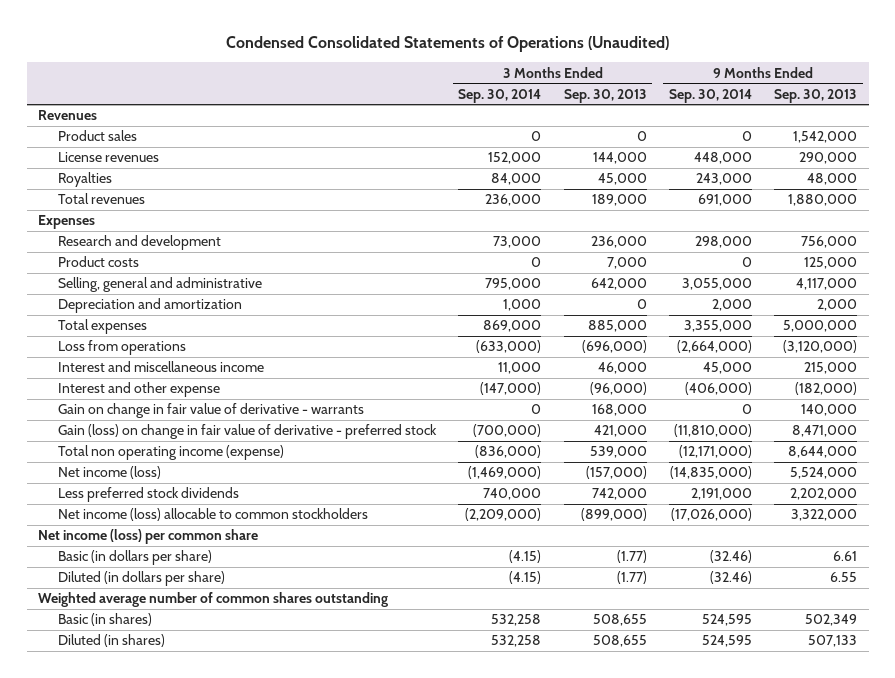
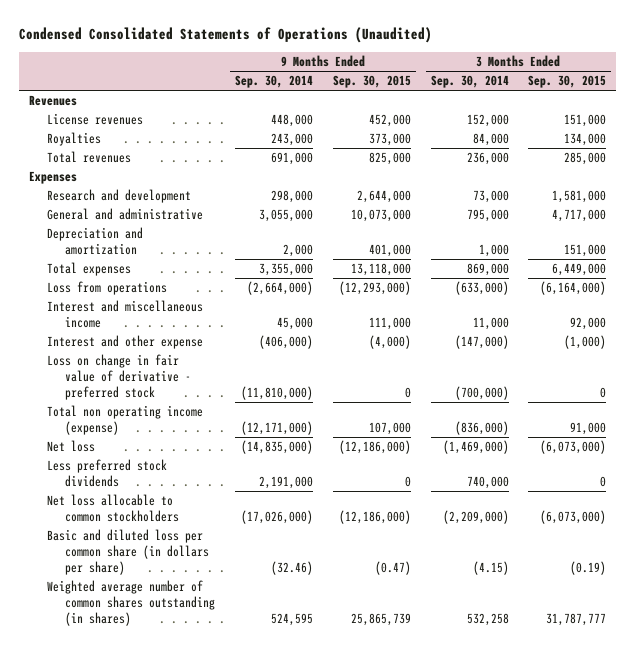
- | 3 Months Ended Sep. 30, 2014 | 3 Months Ended Sep. 30, 2013 | 9 Months Ended Sep. 30, 2014 | 9 Months Ended Sep. 30, 2013
+ | 9 Months Ended Sep. 30, 2014 | 9 Months Ended Sep. 30, 2015 | 3 Months Ended Sep. 30, 2014 | 3 Months Ended Sep. 30, 2015
- Product sales | 0 | 0 | 0 | 1,542,000
- Product costs | 0 | 7,000 | 0 | 125,000
- Selling, general and administrative | 795,000 | 642,000 | 3,055,000 | 4,117,000
+ General and administrative | 3,055,000 | 10,073,000 | 795,000 | 4,717,000
- Gain on change in fair value of derivative - warrants | 0 | 168,000 | 0 | 140,000
- Gain (loss) on change in fair value of derivative - preferred stock | (700,000) | 421,000 | (11,810,000) | 8,471,000
+ Loss on change in fair value of derivative - preferred stock | (11,810,000) | 0 | (700,000) | 0
- Net income (loss) | (1,469,000) | (157,000) | (14,835,000) | 5,524,000
+ Net loss | (14,835,000) | (12,186,000) | (1,469,000) | (6,073,000)
- Net income (loss) allocable to common stockholders | (2,209,000) | (899,000) | (17,026,000) | 3,322,000
- Net income (loss) per common share
- Basic (in dollars per share) | (4.15) | (1.77) | (32.46) | 6.61
- Diluted (in dollars per share) | (4.15) | (1.77) | (32.46) | 6.55
- Weighted average number of common shares outstanding
- Basic (in shares) | 532,258 | 508,655 | 524,595 | 502,349
- Diluted (in shares) | 532,258 | 508,655 | 524,595 | 507,133
+ Net loss allocable to common stockholders | (17,026,000) | (12,186,000) | (2,209,000) | (6,073,000)
+ Basic and diluted loss per common share (in dollars per share) | (32.46) | (0.47) | (4.15) | (0.19)
+ Weighted average number of common shares outstanding (in shares) | 524,595 | 25,865,739 | 532,258 | 31,787,777

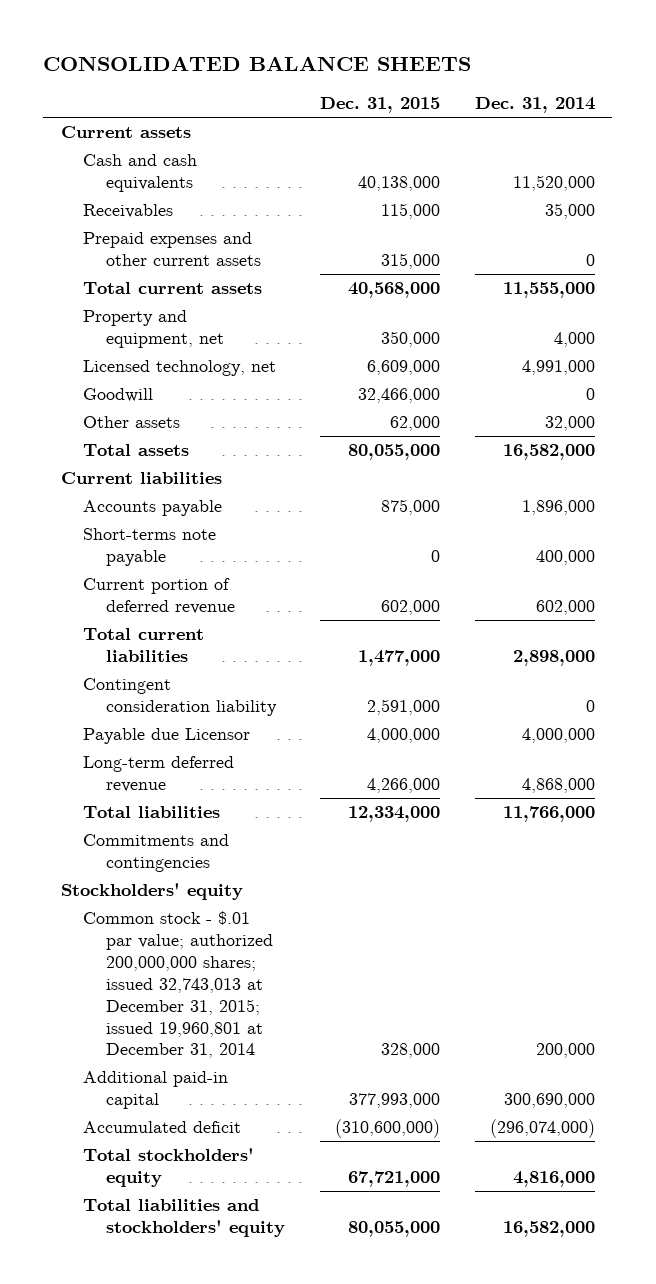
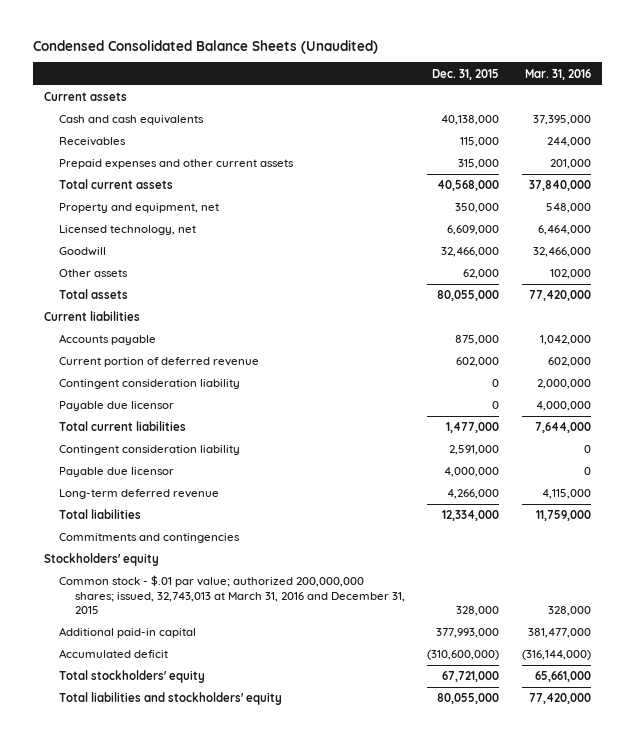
- CONSOLIDATED BALANCE SHEETS
+ Condensed Consolidated Balance Sheets (Unaudited)
- | Dec. 31, 2015 | Dec. 31, 2014
+ | Dec. 31, 2015 | Mar. 31, 2016
- Short-terms note payable | 0 | 400,000
+ Contingent consideration liability | 0 | 2,000,000
+ Payable due licensor | 0 | 4,000,000
- Payable due Licensor | 4,000,000 | 4,000,000
+ Payable due licensor | 4,000,000 | 0
- Common stock - $.01 par value; authorized 200,000,000 shares; issued 32,743,013 at December 31, 2015; issued 19,960,801 at December 31, 2014 | 328,000 | 200,000
+ Common stock - $.01 par value; authorized 200,000,000 shares; issued, 32,743,013 at March 31, 2016 and December 31, 2015 | 328,000 | 328,000

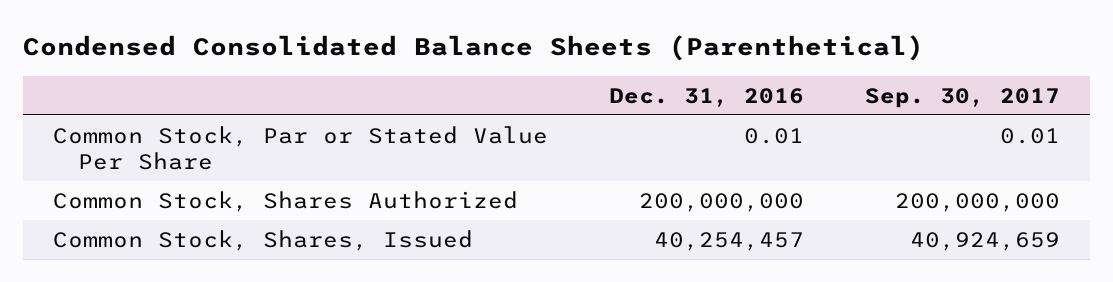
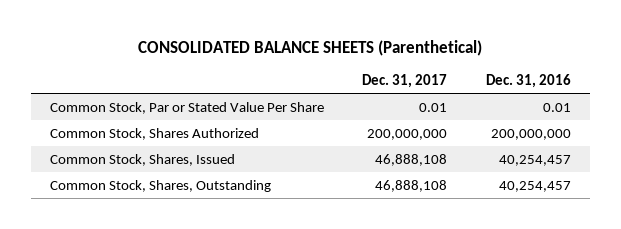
- Condensed Consolidated Balance Sheets (Parenthetical)
+ CONSOLIDATED BALANCE SHEETS (Parenthetical)
- | Dec. 31, 2016 | Sep. 30, 2017
+ | Dec. 31, 2017 | Dec. 31, 2016
+ Common Stock, Shares, Outstanding | 46,888,108 | 40,254,457

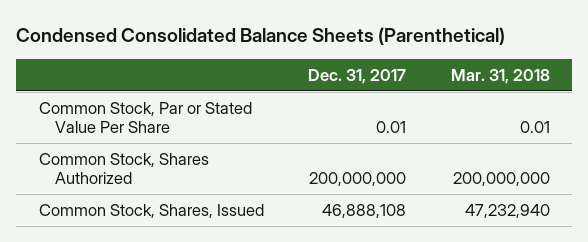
- CONSOLIDATED BALANCE SHEETS (Parenthetical)
+ Condensed Consolidated Balance Sheets (Parenthetical)
- | Dec. 31, 2017 | Dec. 31, 2016
+ | Dec. 31, 2017 | Mar. 31, 2018
- Common Stock, Shares, Outstanding | 46,888,108 | 40,254,457

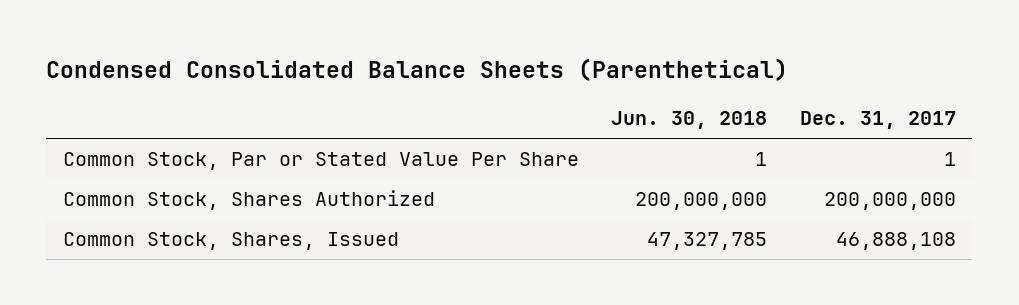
- | Dec. 31, 2017 | Mar. 31, 2018
+ | Jun. 30, 2018 | Dec. 31, 2017
- Common Stock, Par or Stated Value Per Share | 0.01 | 0.01
+ Common Stock, Par or Stated Value Per Share | 1 | 1

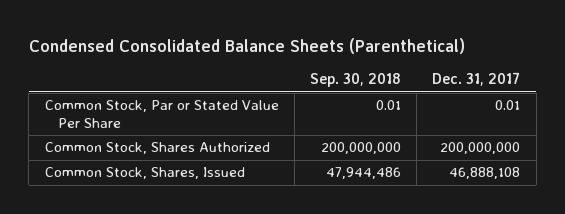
- | Jun. 30, 2018 | Dec. 31, 2017
+ | Sep. 30, 2018 | Dec. 31, 2017
- Common Stock, Par or Stated Value Per Share | 1 | 1
+ Common Stock, Par or Stated Value Per Share | 0.01 | 0.01

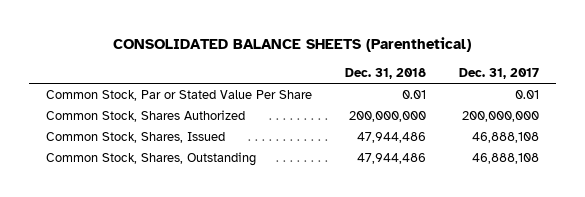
- Condensed Consolidated Balance Sheets (Parenthetical)
+ CONSOLIDATED BALANCE SHEETS (Parenthetical)
- | Sep. 30, 2018 | Dec. 31, 2017
+ | Dec. 31, 2018 | Dec. 31, 2017
+ Common Stock, Shares, Outstanding | 47,944,486 | 46,888,108

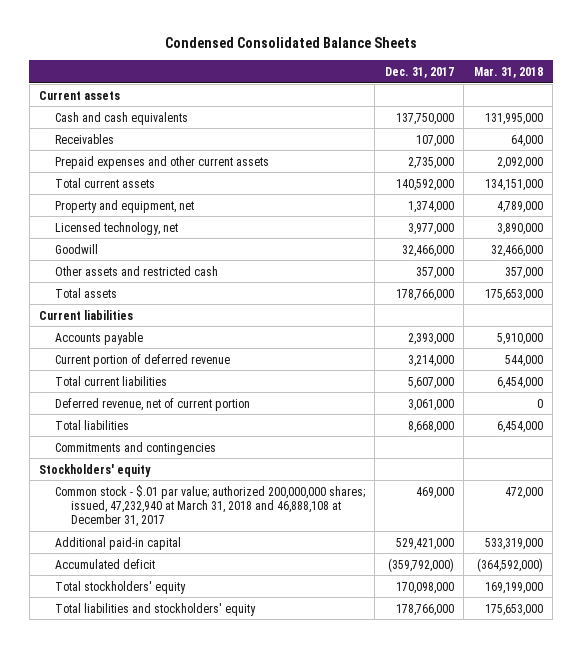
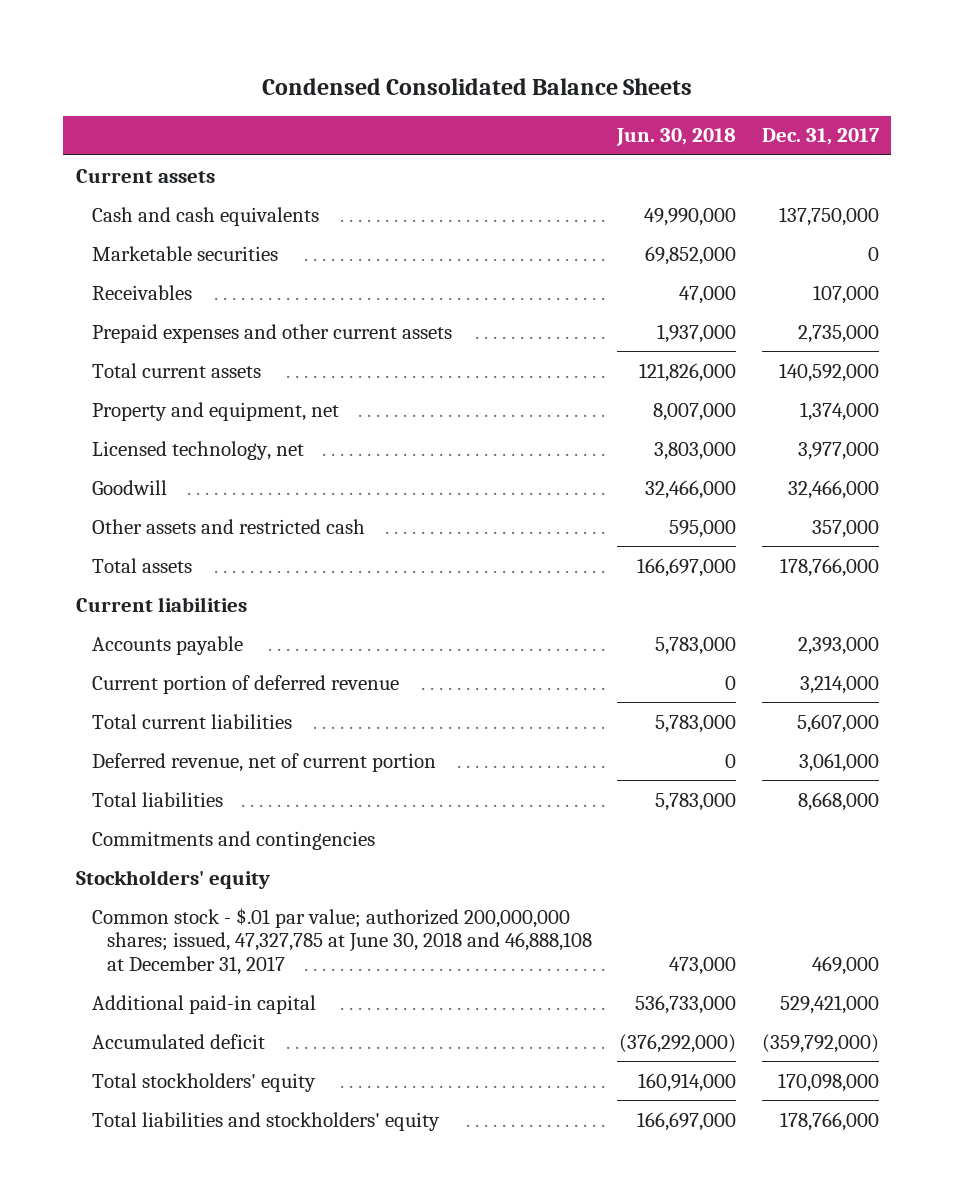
- | Dec. 31, 2017 | Mar. 31, 2018
+ | Jun. 30, 2018 | Dec. 31, 2017
+ Marketable securities | 69,852,000 | 0
- Common stock - $.01 par value; authorized 200,000,000 shares; issued, 47,232,940 at March 31, 2018 and 46,888,108 at December 31, 2017 | 469,000 | 472,000
+ Common stock - $.01 par value; authorized 200,000,000 shares; issued, 47,327,785 at June 30, 2018 and 46,888,108 at December 31, 2017 | 473,000 | 469,000

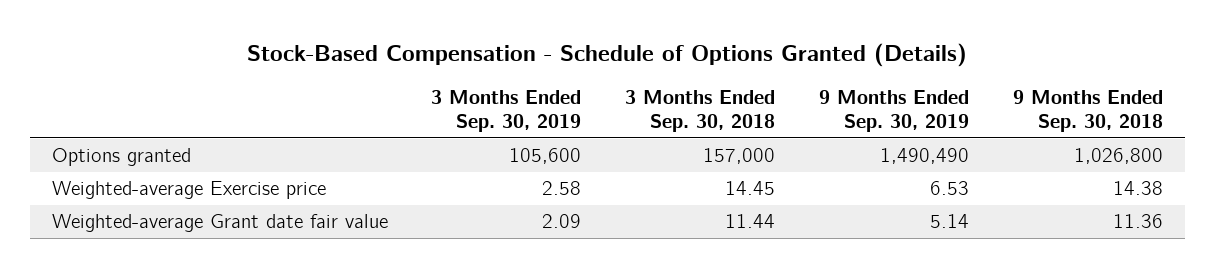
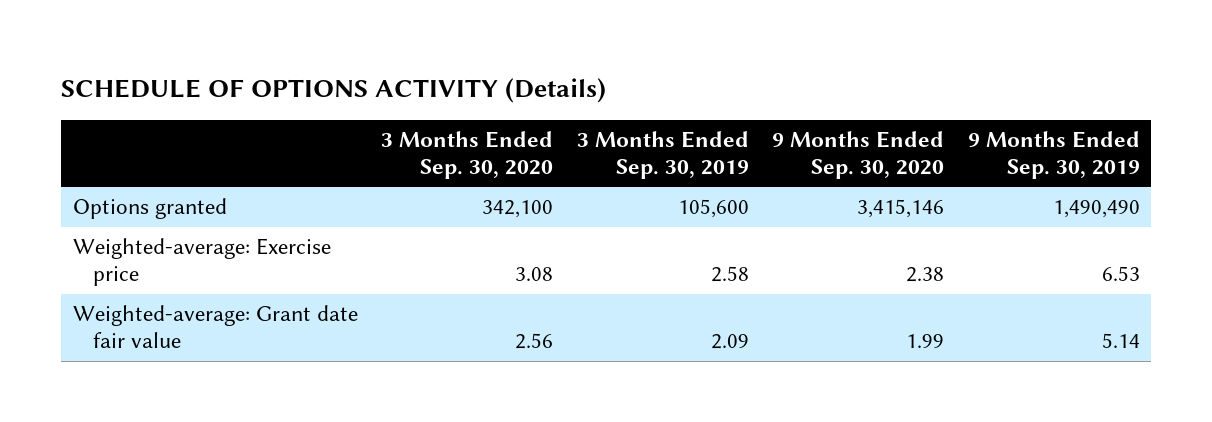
- Stock-Based Compensation - Schedule of Options Granted (Details)
+ SCHEDULE OF OPTIONS ACTIVITY (Details)
- | 3 Months Ended Sep. 30, 2019 | 3 Months Ended Sep. 30, 2018 | 9 Months Ended Sep. 30, 2019 | 9 Months Ended Sep. 30, 2018
+ | 3 Months Ended Sep. 30, 2020 | 3 Months Ended Sep. 30, 2019 | 9 Months Ended Sep. 30, 2020 | 9 Months Ended Sep. 30, 2019
- Weighted-average Exercise price | 2.58 | 14.45 | 6.53 | 14.38
- Weighted-average Grant date fair value | 2.09 | 11.44 | 5.14 | 11.36
+ Weighted-average: Exercise price | 3.08 | 2.58 | 2.38 | 6.53
+ Weighted-average: Grant date fair value | 2.56 | 2.09 | 1.99 | 5.14

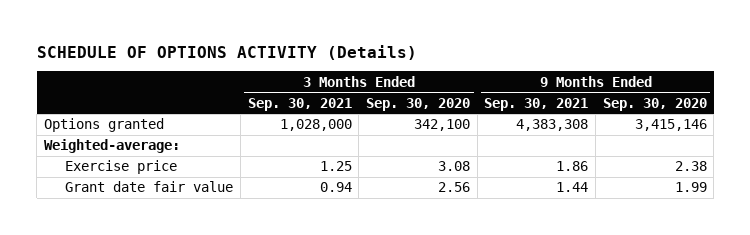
- | 3 Months Ended Sep. 30, 2020 | 3 Months Ended Sep. 30, 2019 | 9 Months Ended Sep. 30, 2020 | 9 Months Ended Sep. 30, 2019
+ | 3 Months Ended Sep. 30, 2021 | 3 Months Ended Sep. 30, 2020 | 9 Months Ended Sep. 30, 2021 | 9 Months Ended Sep. 30, 2020
- Weighted-average: Exercise price | 3.08 | 2.58 | 2.38 | 6.53
- Weighted-average: Grant date fair value | 2.56 | 2.09 | 1.99 | 5.14
+ Weighted-average:
+ Exercise price | 1.25 | 3.08 | 1.86 | 2.38
+ Grant date fair value | 0.94 | 2.56 | 1.44 | 1.99

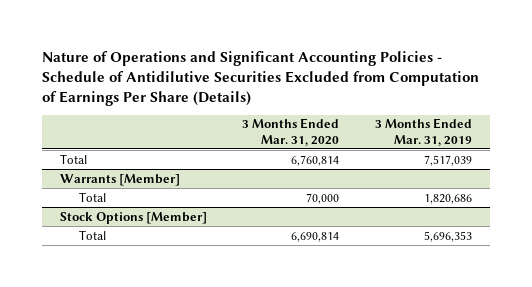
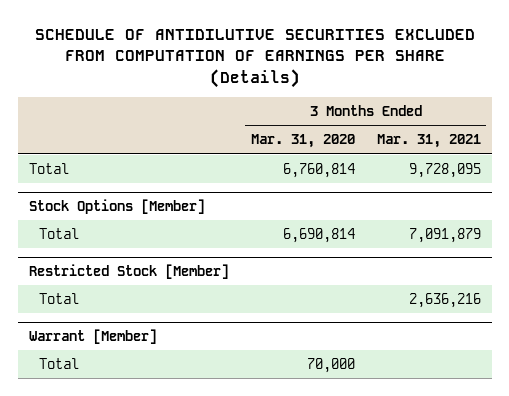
- Nature of Operations and Significant Accounting Policies - Schedule of Antidilutive Securities Excluded from Computation of Earnings Per Share (Details)
+ SCHEDULE OF ANTIDILUTIVE SECURITIES EXCLUDED FROM COMPUTATION OF EARNINGS PER SHARE (Details)
- | 3 Months Ended Mar. 31, 2020 | 3 Months Ended Mar. 31, 2019
+ | 3 Months Ended Mar. 31, 2020 | 3 Months Ended Mar. 31, 2021
- Warrants [Member]
- Total | 70,000 | 1,820,686
+ Restricted Stock [Member]
+ Total | | 2,636,216
+ Warrant [Member]
+ Total | 70,000 |

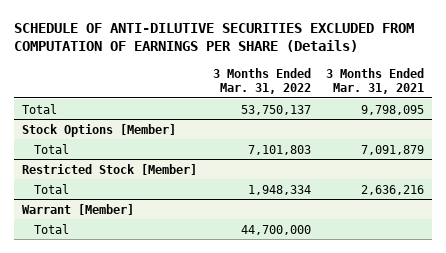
- SCHEDULE OF ANTIDILUTIVE SECURITIES EXCLUDED FROM COMPUTATION OF EARNINGS PER SHARE (Details)
+ SCHEDULE OF ANTI-DILUTIVE SECURITIES EXCLUDED FROM COMPUTATION OF EARNINGS PER SHARE (Details)
- | 3 Months Ended Mar. 31, 2020 | 3 Months Ended Mar. 31, 2021
+ | 3 Months Ended Mar. 31, 2022 | 3 Months Ended Mar. 31, 2021
- Total | 6,760,814 | 9,728,095
+ Total | 53,750,137 | 9,798,095

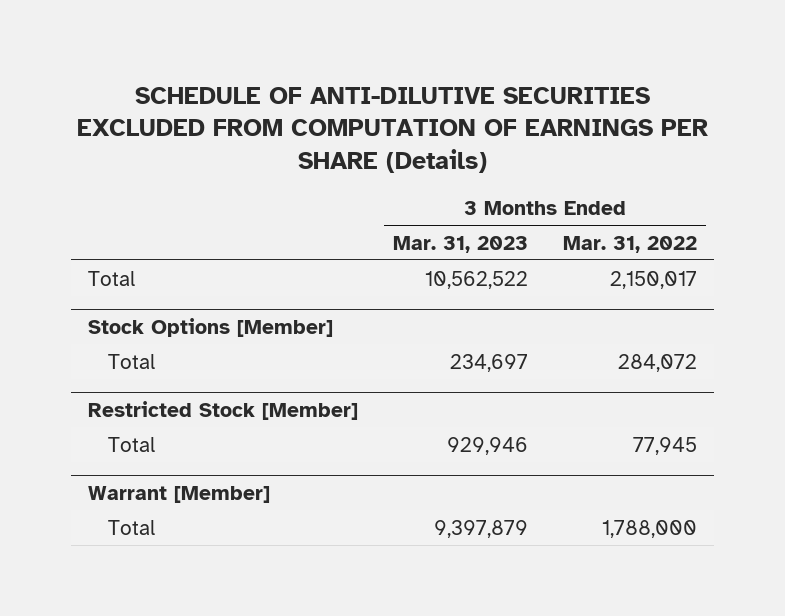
- | 3 Months Ended Mar. 31, 2022 | 3 Months Ended Mar. 31, 2021
+ | 3 Months Ended Mar. 31, 2023 | 3 Months Ended Mar. 31, 2022
- Total | 53,750,137 | 9,798,095
+ Total | 10,562,522 | 2,150,017
@ Stock Options [Member]
- Total | 7,101,803 | 7,091,879
+ Total | 234,697 | 284,072
@ Restricted Stock [Member]
- Total | 1,948,334 | 2,636,216
+ Total | 929,946 | 77,945
@ Warrant [Member]
- Total | 44,700,000 |
+ Total | 9,397,879 | 1,788,000

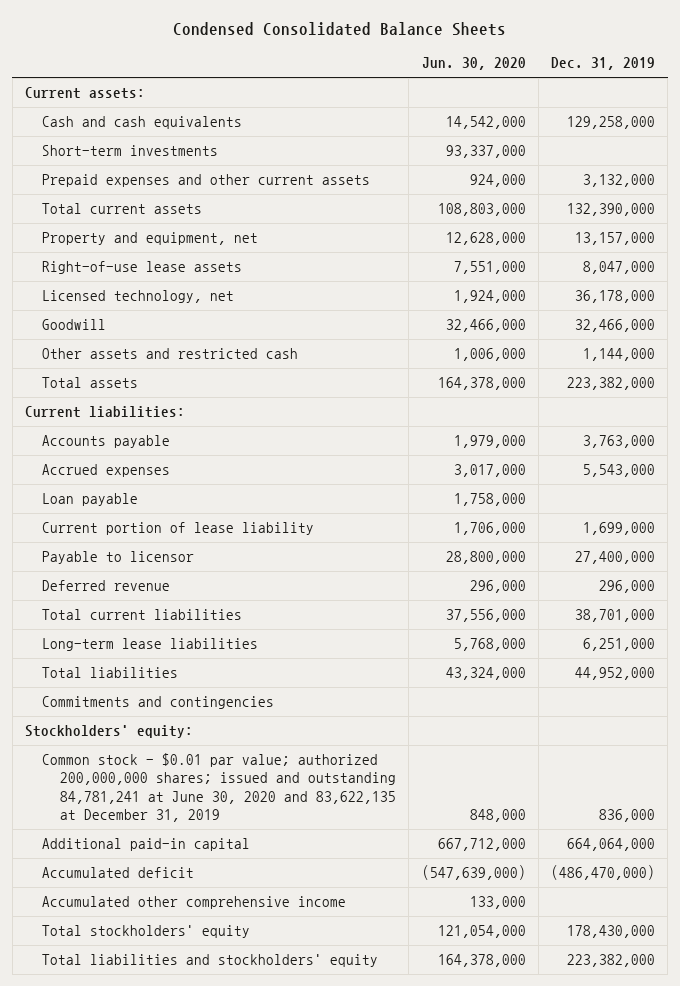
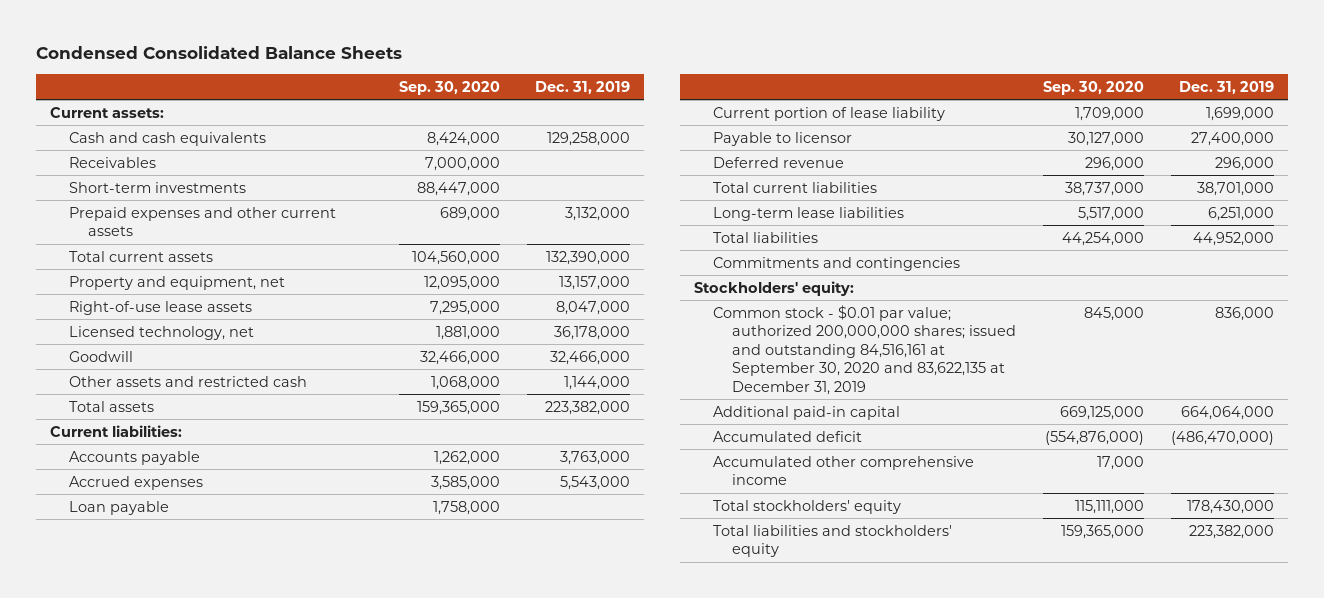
- | Jun. 30, 2020 | Dec. 31, 2019
+ | Sep. 30, 2020 | Dec. 31, 2019
+ Receivables | 7,000,000 |
- Common stock - $0.01 par value; authorized 200,000,000 shares; issued and outstanding 84,781,241 at June 30, 2020 and 83,622,135 at December 31, 2019 | 848,000 | 836,000
+ Common stock - $0.01 par value; authorized 200,000,000 shares; issued and outstanding 84,516,161 at September 30, 2020 and 83,622,135 at December 31, 2019 | 845,000 | 836,000

